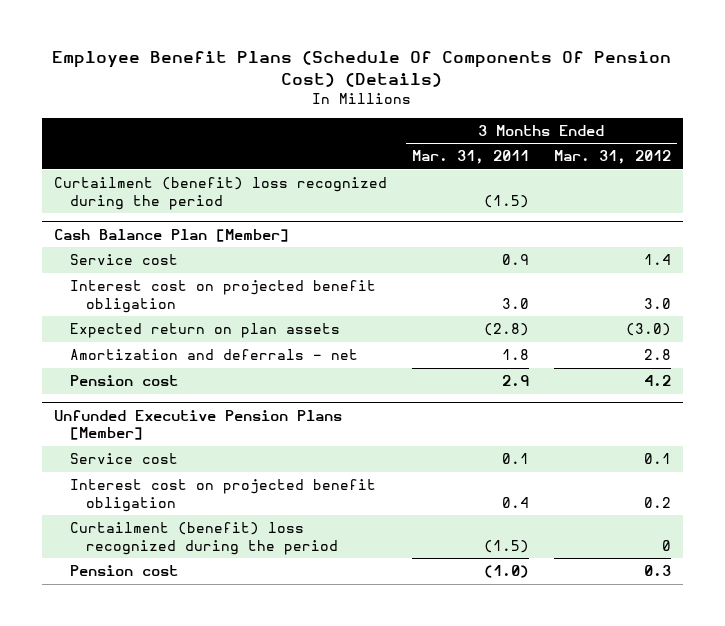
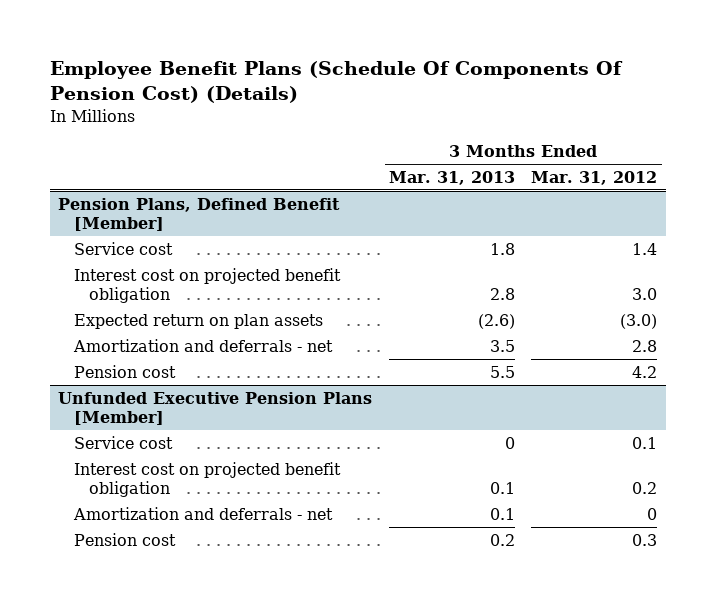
- | 3 Months Ended Mar. 31, 2011 | 3 Months Ended Mar. 31, 2012
+ | 3 Months Ended Mar. 31, 2013 | 3 Months Ended Mar. 31, 2012
- Curtailment (benefit) loss recognized during the period | (1.5) |
- Cash Balance Plan [Member]
+ Pension Plans, Defined Benefit [Member]
@ Unfunded Executive Pension Plans [Member]
- Curtailment (benefit) loss recognized during the period | (1.5) | 0
+ Amortization and deferrals - net | 0.1 | 0

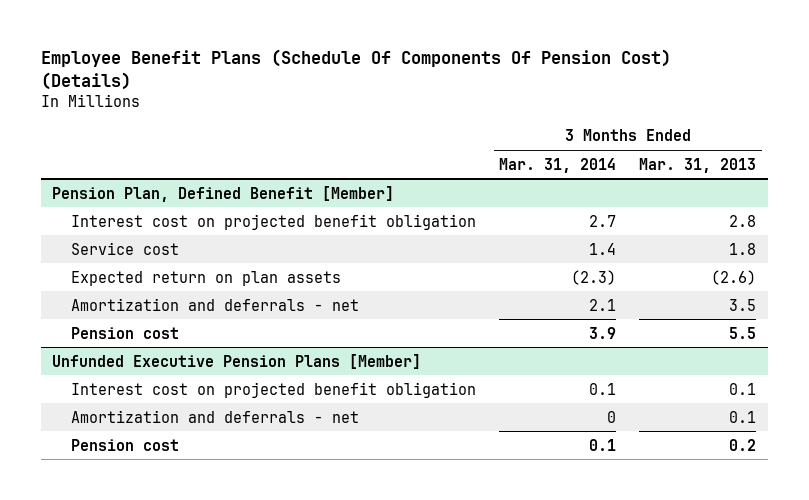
- | 3 Months Ended Mar. 31, 2013 | 3 Months Ended Mar. 31, 2012
+ | 3 Months Ended Mar. 31, 2014 | 3 Months Ended Mar. 31, 2013
- Pension Plans, Defined Benefit [Member]
- Service cost | 1.8 | 1.4
+ Pension Plan, Defined Benefit [Member]
+ Service cost | 1.4 | 1.8
@ Unfunded Executive Pension Plans [Member]
- Service cost | 0 | 0.1

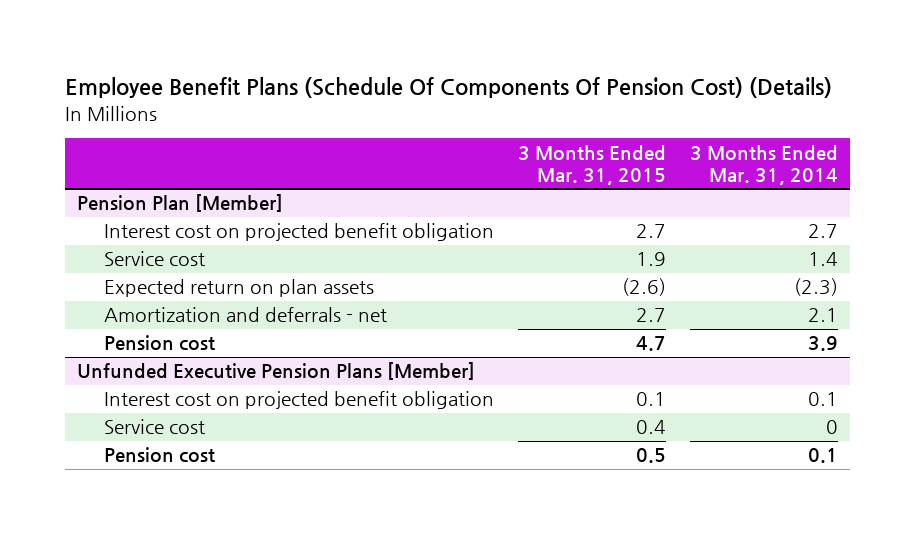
- | 3 Months Ended Mar. 31, 2014 | 3 Months Ended Mar. 31, 2013
+ | 3 Months Ended Mar. 31, 2015 | 3 Months Ended Mar. 31, 2014
- Pension Plan, Defined Benefit [Member]
+ Pension Plan [Member]
@ Unfunded Executive Pension Plans [Member]
- Amortization and deferrals - net | 0 | 0.1
+ Service cost | 0.4 | 0

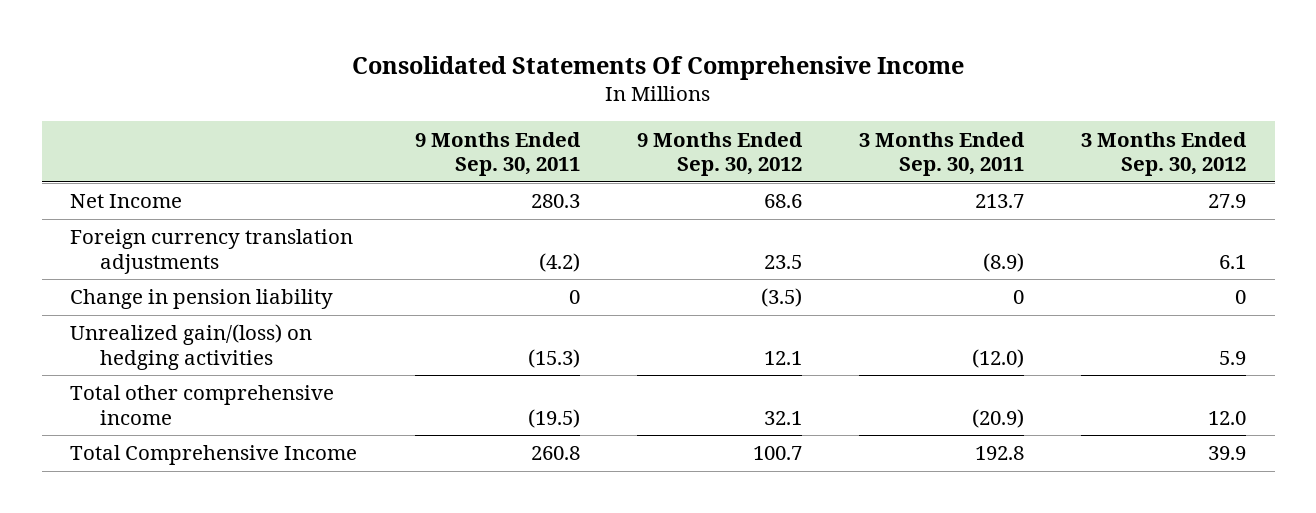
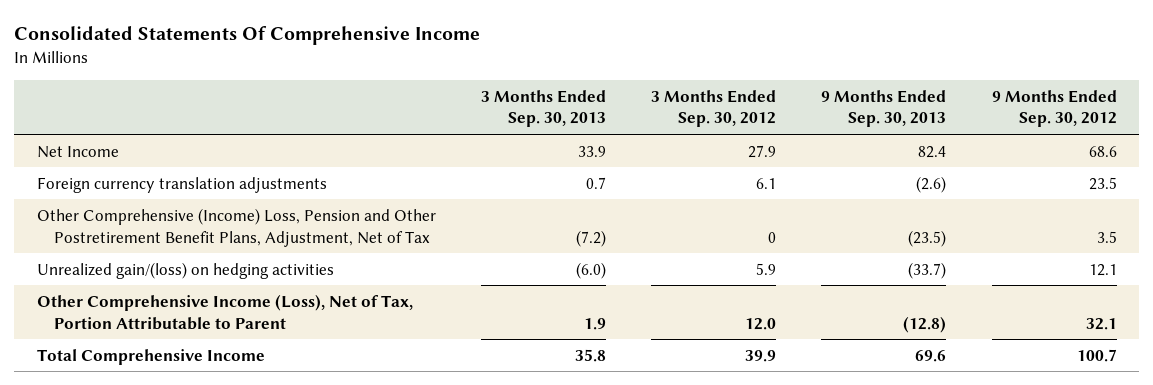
- | 9 Months Ended Sep. 30, 2011 | 9 Months Ended Sep. 30, 2012 | 3 Months Ended Sep. 30, 2011 | 3 Months Ended Sep. 30, 2012
+ | 3 Months Ended Sep. 30, 2013 | 3 Months Ended Sep. 30, 2012 | 9 Months Ended Sep. 30, 2013 | 9 Months Ended Sep. 30, 2012
- Change in pension liability | 0 | (3.5) | 0 | 0
+ Other Comprehensive (Income) Loss, Pension and Other Postretirement Benefit Plans, Adjustment, Net of Tax | (7.2) | 0 | (23.5) | 3.5
- Total other comprehensive income | (19.5) | 32.1 | (20.9) | 12.0
+ Other Comprehensive Income (Loss), Net of Tax, Portion Attributable to Parent | 1.9 | 12.0 | (12.8) | 32.1

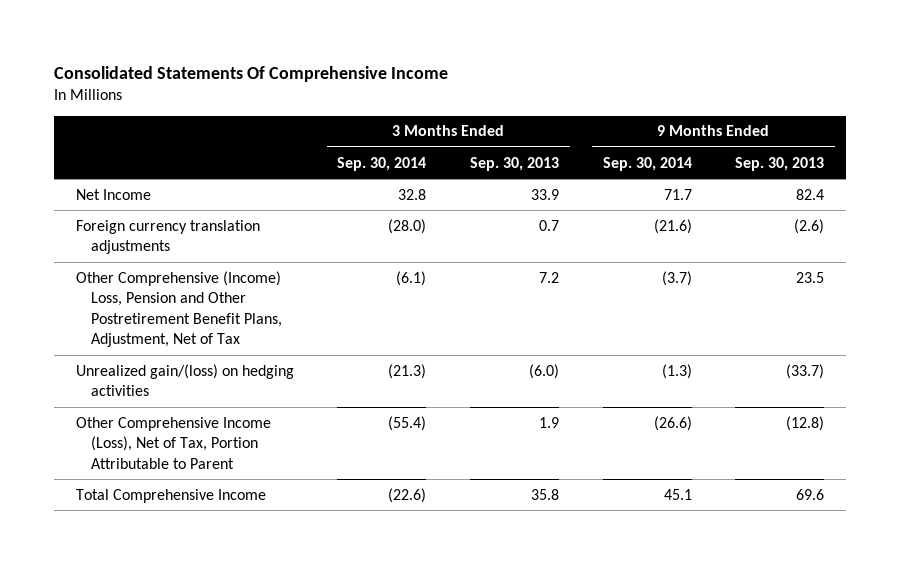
- | 3 Months Ended Sep. 30, 2013 | 3 Months Ended Sep. 30, 2012 | 9 Months Ended Sep. 30, 2013 | 9 Months Ended Sep. 30, 2012
+ | 3 Months Ended Sep. 30, 2014 | 3 Months Ended Sep. 30, 2013 | 9 Months Ended Sep. 30, 2014 | 9 Months Ended Sep. 30, 2013
- Other Comprehensive (Income) Loss, Pension and Other Postretirement Benefit Plans, Adjustment, Net of Tax | (7.2) | 0 | (23.5) | 3.5
+ Other Comprehensive (Income) Loss, Pension and Other Postretirement Benefit Plans, Adjustment, Net of Tax | (6.1) | 7.2 | (3.7) | 23.5

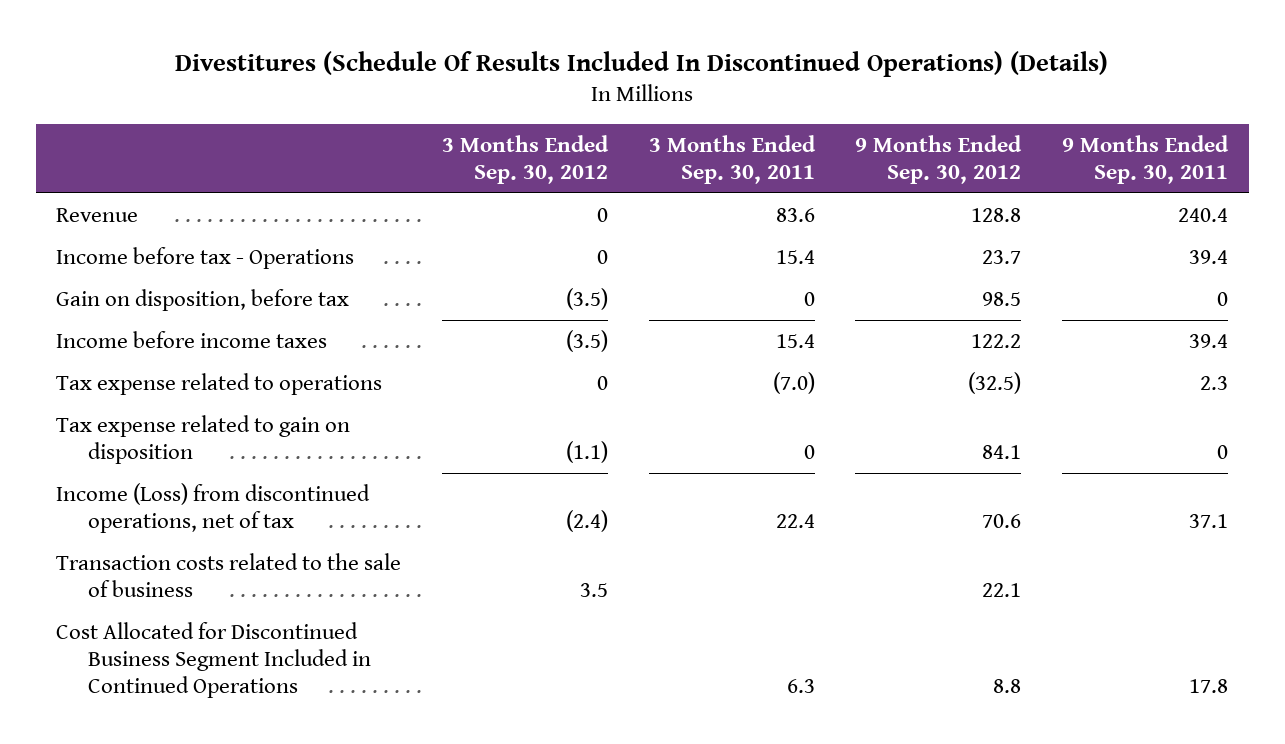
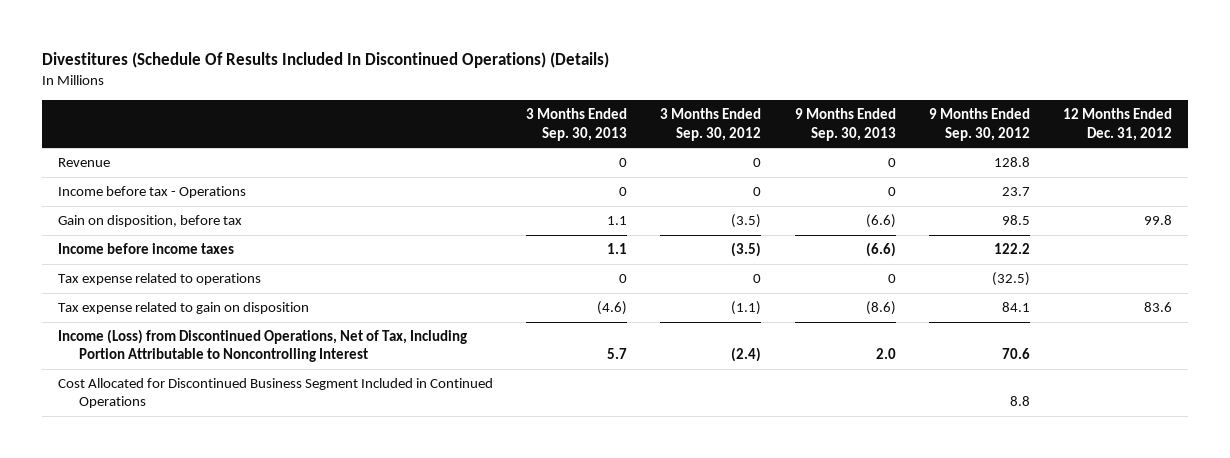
- | 3 Months Ended Sep. 30, 2012 | 3 Months Ended Sep. 30, 2011 | 9 Months Ended Sep. 30, 2012 | 9 Months Ended Sep. 30, 2011
+ | 3 Months Ended Sep. 30, 2013 | 3 Months Ended Sep. 30, 2012 | 9 Months Ended Sep. 30, 2013 | 9 Months Ended Sep. 30, 2012 | 12 Months Ended Dec. 31, 2012
- Income (Loss) from discontinued operations, net of tax | (2.4) | 22.4 | 70.6 | 37.1
- Transaction costs related to the sale of business | 3.5 | | 22.1 |
+ Income (Loss) from Discontinued Operations, Net of Tax, Including Portion Attributable to Noncontrolling Interest | 5.7 | (2.4) | 2.0 | 70.6 |

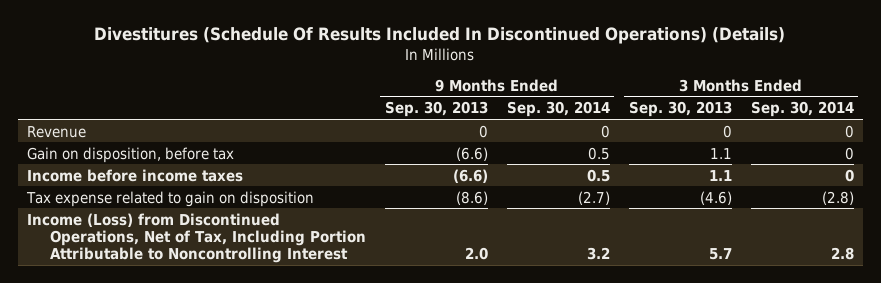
- | 3 Months Ended Sep. 30, 2013 | 3 Months Ended Sep. 30, 2012 | 9 Months Ended Sep. 30, 2013 | 9 Months Ended Sep. 30, 2012 | 12 Months Ended Dec. 31, 2012
+ | 9 Months Ended Sep. 30, 2013 | 9 Months Ended Sep. 30, 2014 | 3 Months Ended Sep. 30, 2013 | 3 Months Ended Sep. 30, 2014
- Income before tax - Operations | 0 | 0 | 0 | 23.7 |
- Tax expense related to operations | 0 | 0 | 0 | (32.5) |
- Cost Allocated for Discontinued Business Segment Included in Continued Operations | | | | 8.8 |

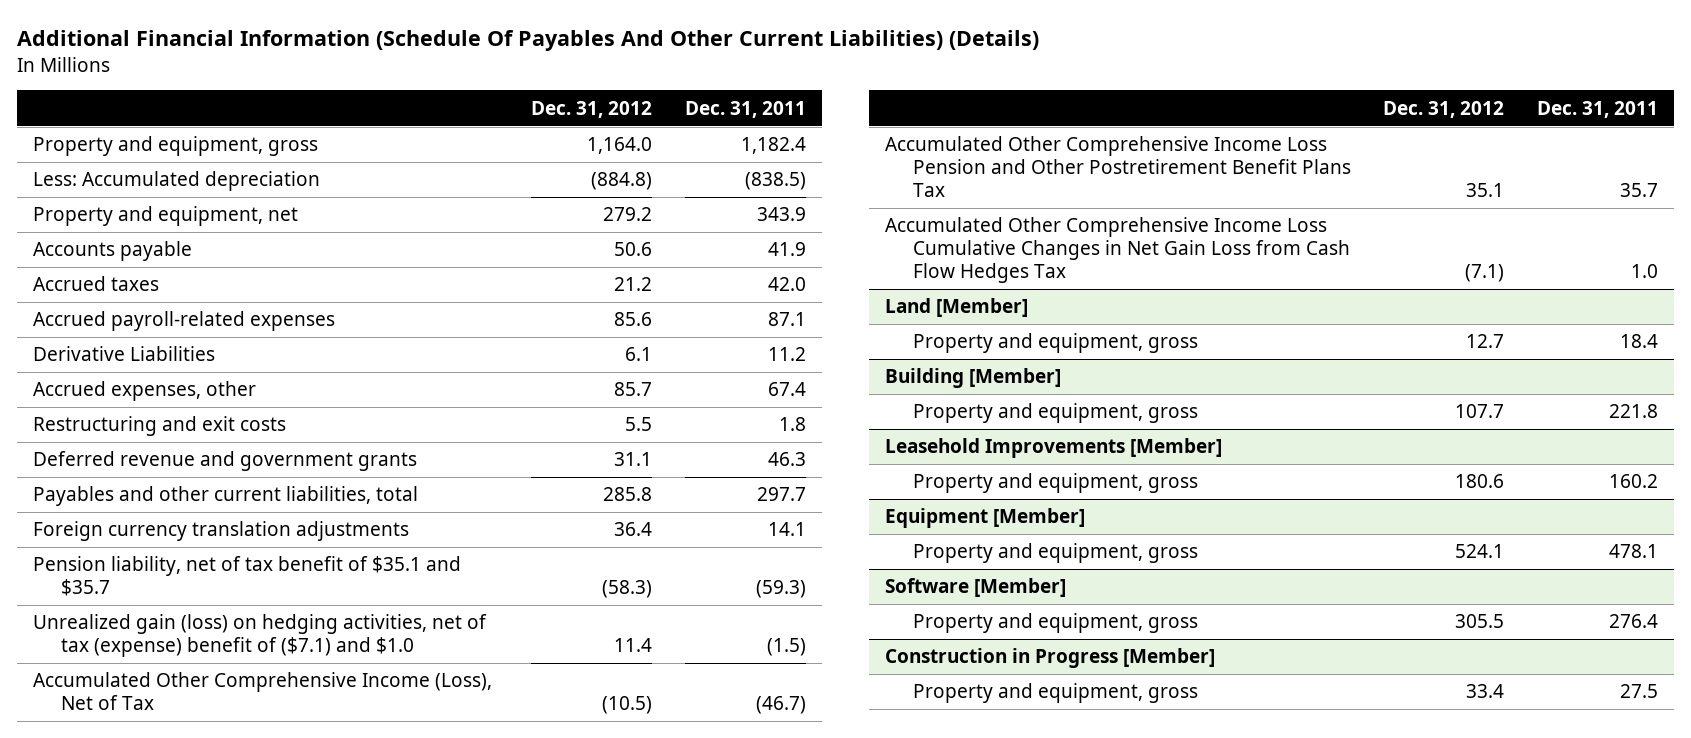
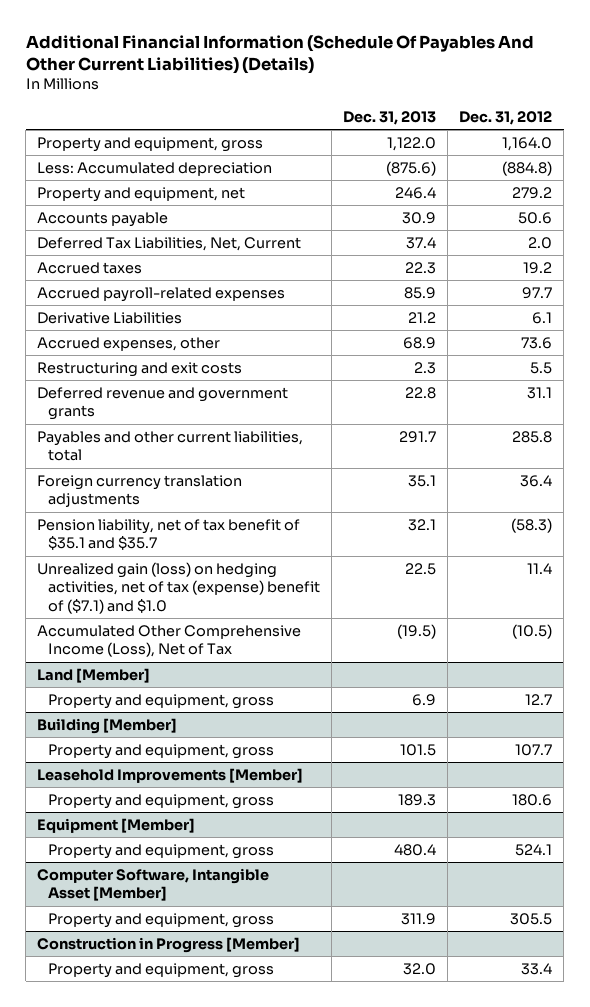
- | Dec. 31, 2012 | Dec. 31, 2011
+ | Dec. 31, 2013 | Dec. 31, 2012
- Accrued taxes | 21.2 | 42.0
- Accrued payroll-related expenses | 85.6 | 87.1
+ Deferred Tax Liabilities, Net, Current | 37.4 | 2.0
+ Accrued taxes | 22.3 | 19.2
+ Accrued payroll-related expenses | 85.9 | 97.7
- Accrued expenses, other | 85.7 | 67.4
+ Accrued expenses, other | 68.9 | 73.6
- Accumulated Other Comprehensive Income Loss Pension and Other Postretirement Benefit Plans Tax | 35.1 | 35.7
- Accumulated Other Comprehensive Income Loss Cumulative Changes in Net Gain Loss from Cash Flow Hedges Tax | (7.1) | 1.0
- Software [Member]
+ Computer Software, Intangible Asset [Member]

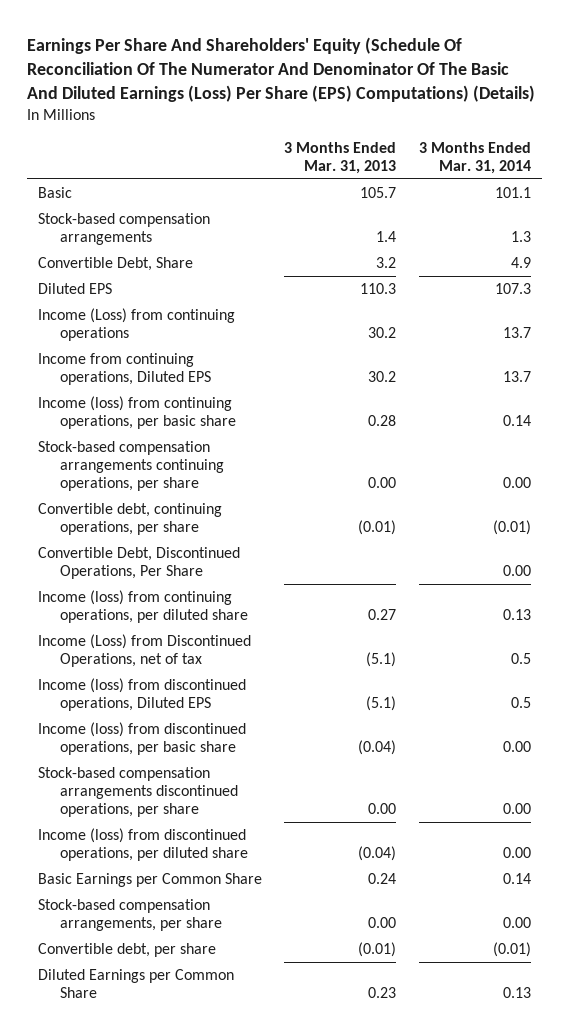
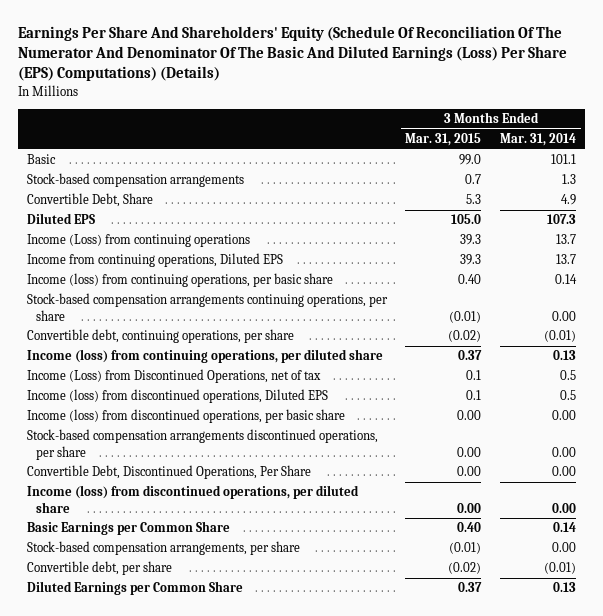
- | 3 Months Ended Mar. 31, 2013 | 3 Months Ended Mar. 31, 2014
+ | 3 Months Ended Mar. 31, 2015 | 3 Months Ended Mar. 31, 2014
moved down: Convertible Debt, Discontinued Operations, Per Share | 0.00 | 0.00

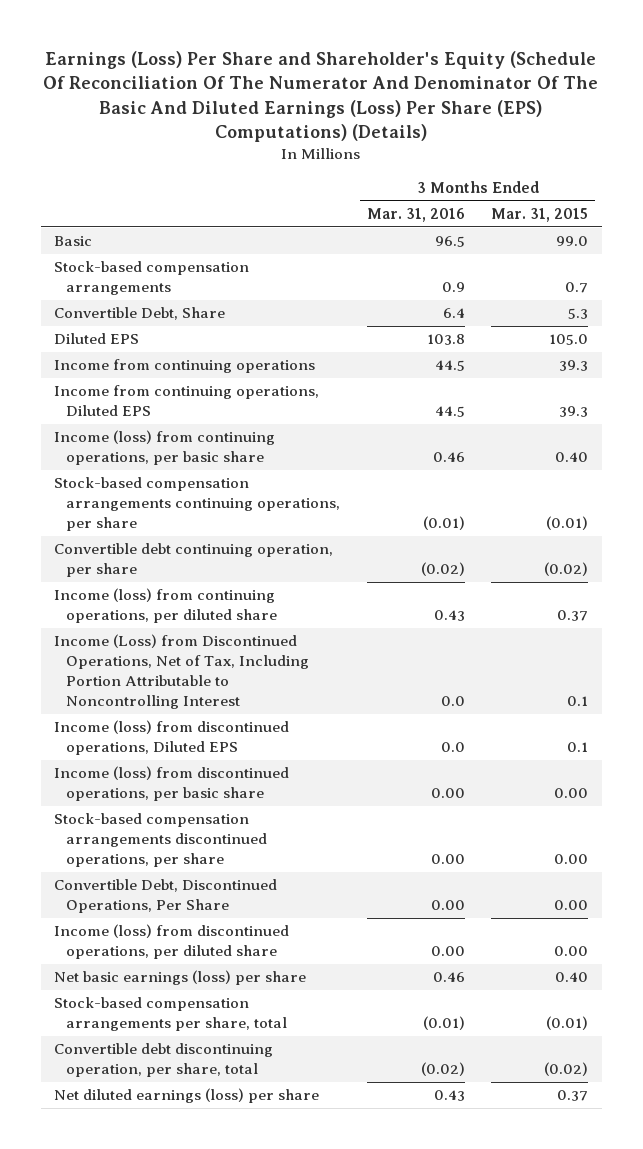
- Earnings Per Share And Shareholders' Equity (Schedule Of Reconciliation Of The Numerator And Denominator Of The Basic And Diluted Earnings (Loss) Per Share (EPS) Computations) (Details)
+ Earnings (Loss) Per Share and Shareholder's Equity (Schedule Of Reconciliation Of The Numerator And Denominator Of The Basic And Diluted Earnings (Loss) Per Share (EPS) Computations) (Details)
- | 3 Months Ended Mar. 31, 2015 | 3 Months Ended Mar. 31, 2014
+ | 3 Months Ended Mar. 31, 2016 | 3 Months Ended Mar. 31, 2015
- Income (Loss) from continuing operations | 39.3 | 13.7
+ Income from continuing operations | 44.5 | 39.3
- Convertible debt, continuing operations, per share | (0.02) | (0.01)
+ Convertible debt continuing operation, per share | (0.02) | (0.02)
- Income (Loss) from Discontinued Operations, net of tax | 0.1 | 0.5
+ Income (Loss) from Discontinued Operations, Net of Tax, Including Portion Attributable to Noncontrolling Interest | 0.0 | 0.1
- Basic Earnings per Common Share | 0.40 | 0.14
- Stock-based compensation arrangements, per share | (0.01) | 0.00
- Convertible debt, per share | (0.02) | (0.01)
- Diluted Earnings per Common Share | 0.37 | 0.13
+ Net basic earnings (loss) per share | 0.46 | 0.40
+ Stock-based compensation arrangements per share, total | (0.01) | (0.01)
+ Convertible debt discontinuing operation, per share, total | (0.02) | (0.02)
+ Net diluted earnings (loss) per share | 0.43 | 0.37

